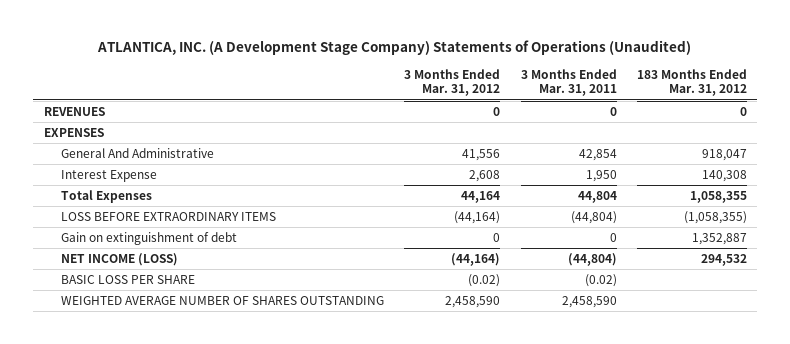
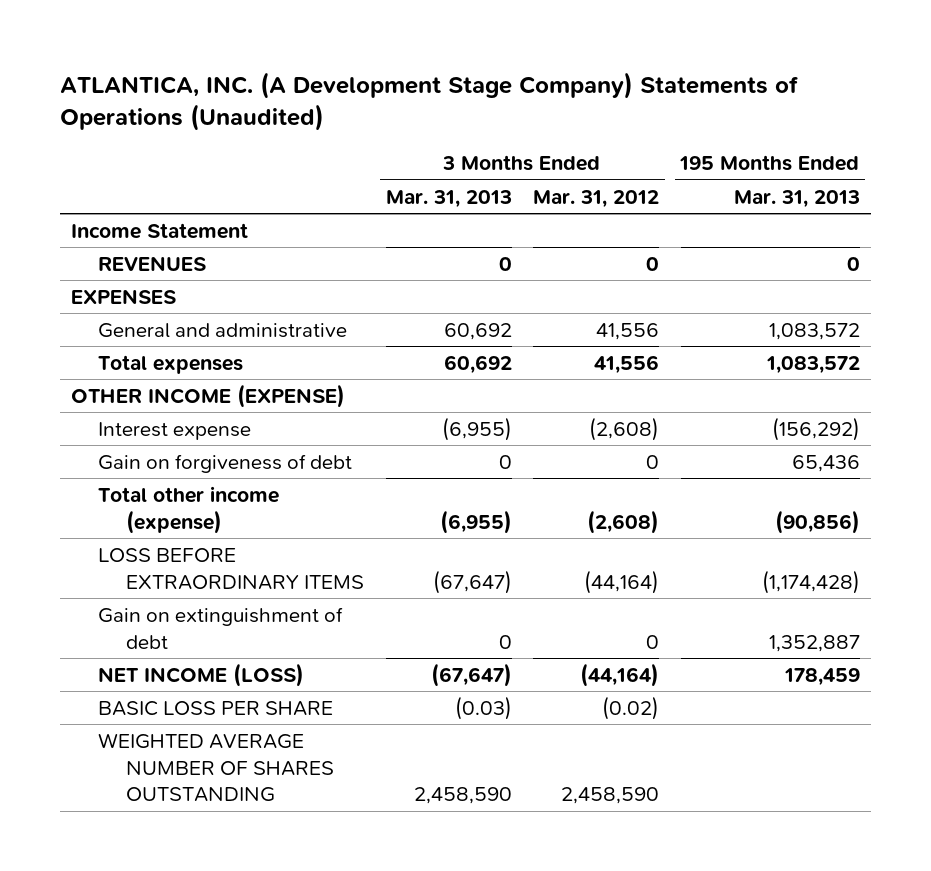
- | 3 Months Ended Mar. 31, 2012 | 3 Months Ended Mar. 31, 2011 | 183 Months Ended Mar. 31, 2012
+ | 3 Months Ended Mar. 31, 2013 | 3 Months Ended Mar. 31, 2012 | 195 Months Ended Mar. 31, 2013
+ Income Statement
- General And Administrative | 41,556 | 42,854 | 918,047
- Interest Expense | 2,608 | 1,950 | 140,308
- Total Expenses | 44,164 | 44,804 | 1,058,355
+ General and administrative | 60,692 | 41,556 | 1,083,572
+ Total expenses | 60,692 | 41,556 | 1,083,572
+ OTHER INCOME (EXPENSE)
+ Interest expense | (6,955) | (2,608) | (156,292)
+ Gain on forgiveness of debt | 0 | 0 | 65,436
+ Total other income (expense) | (6,955) | (2,608) | (90,856)

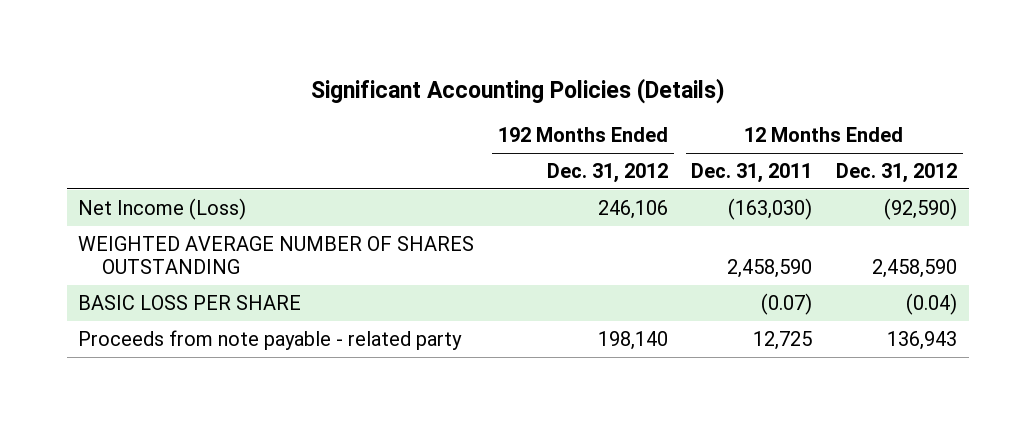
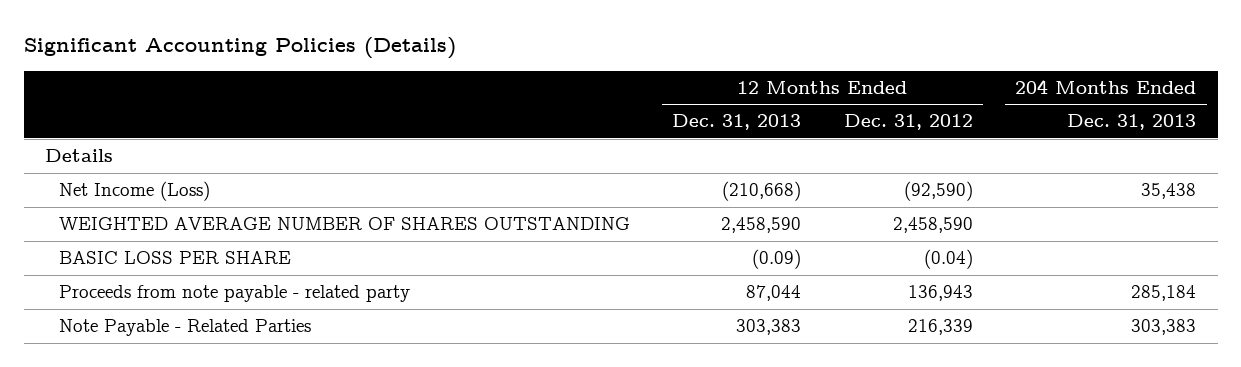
- | 192 Months Ended Dec. 31, 2012 | 12 Months Ended Dec. 31, 2011 | 12 Months Ended Dec. 31, 2012
+ | 12 Months Ended Dec. 31, 2013 | 12 Months Ended Dec. 31, 2012 | 204 Months Ended Dec. 31, 2013
+ Details
+ Note Payable - Related Parties | 303,383 | 216,339 | 303,383

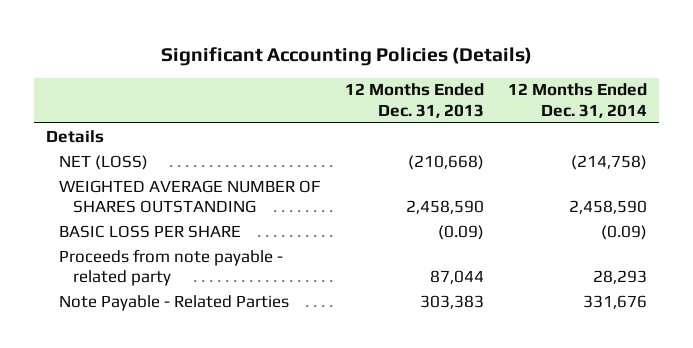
- | 12 Months Ended Dec. 31, 2013 | 12 Months Ended Dec. 31, 2012 | 204 Months Ended Dec. 31, 2013
+ | 12 Months Ended Dec. 31, 2013 | 12 Months Ended Dec. 31, 2014
- Net Income (Loss) | (210,668) | (92,590) | 35,438
+ NET (LOSS) | (210,668) | (214,758)

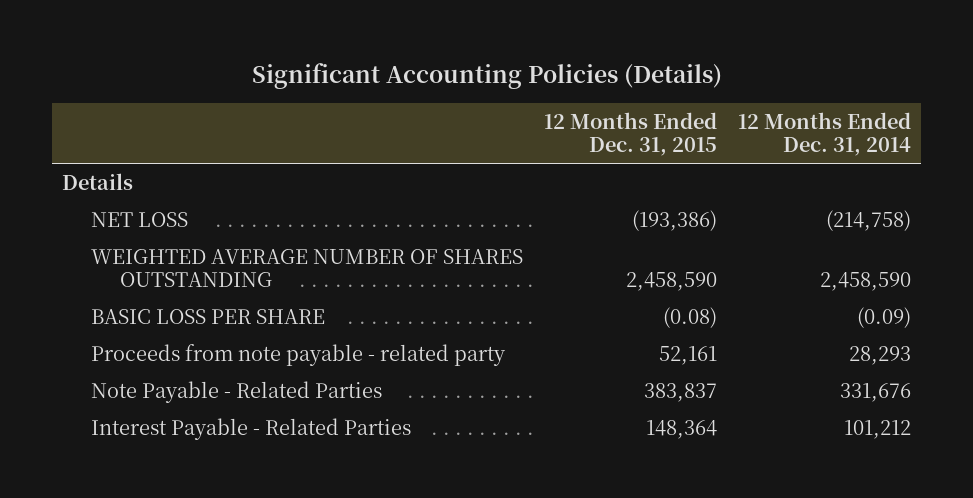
- | 12 Months Ended Dec. 31, 2013 | 12 Months Ended Dec. 31, 2014
+ | 12 Months Ended Dec. 31, 2015 | 12 Months Ended Dec. 31, 2014
- NET (LOSS) | (210,668) | (214,758)
+ NET LOSS | (193,386) | (214,758)
+ Interest Payable - Related Parties | 148,364 | 101,212

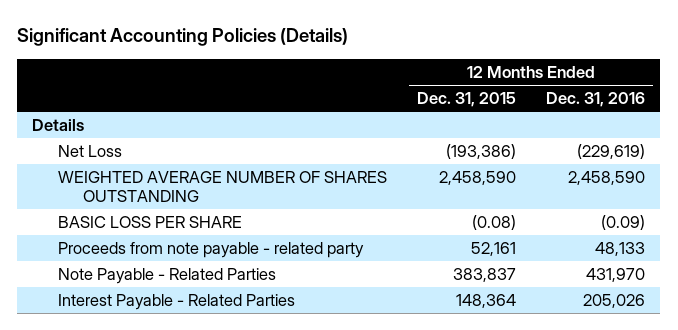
- | 12 Months Ended Dec. 31, 2015 | 12 Months Ended Dec. 31, 2014
+ | 12 Months Ended Dec. 31, 2015 | 12 Months Ended Dec. 31, 2016
- NET LOSS | (193,386) | (214,758)
+ Net Loss | (193,386) | (229,619)

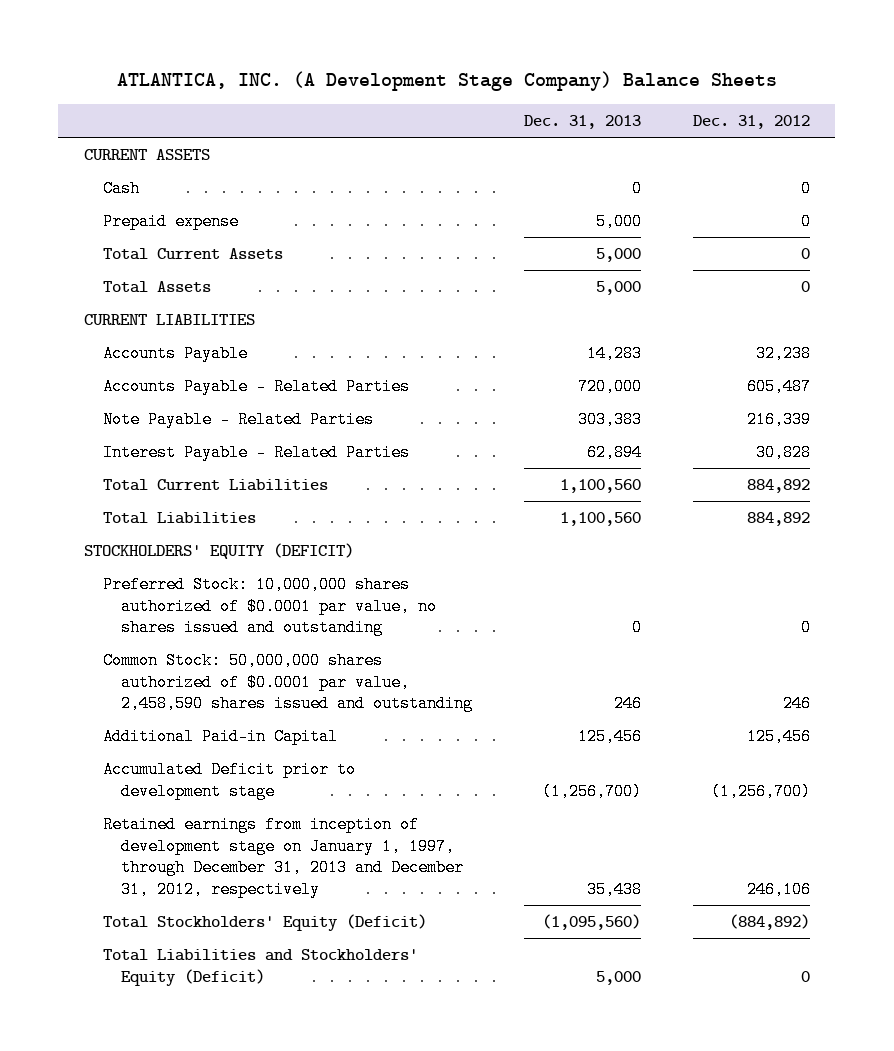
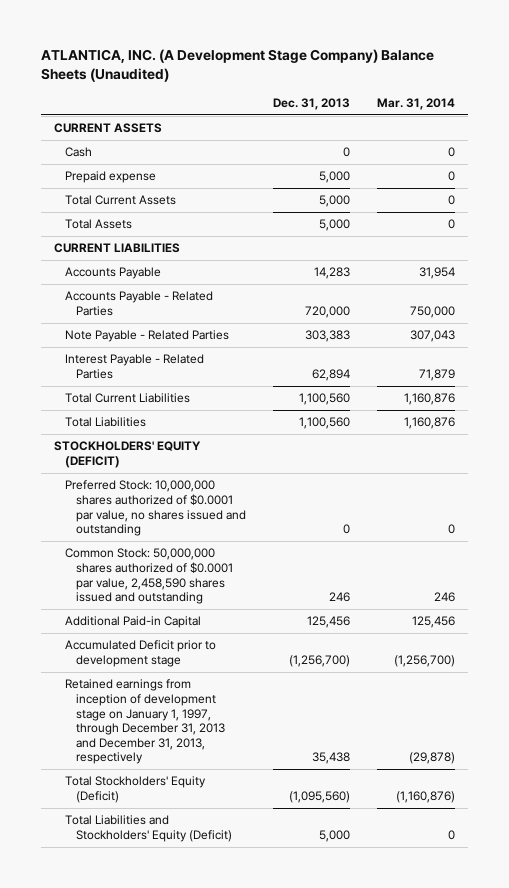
- ATLANTICA, INC. (A Development Stage Company) Balance Sheets
+ ATLANTICA, INC. (A Development Stage Company) Balance Sheets (Unaudited)
- | Dec. 31, 2013 | Dec. 31, 2012
+ | Dec. 31, 2013 | Mar. 31, 2014
- Retained earnings from inception of development stage on January 1, 1997, through December 31, 2013 and December 31, 2012, respectively | 35,438 | 246,106
+ Retained earnings from inception of development stage on January 1, 1997, through December 31, 2013 and December 31, 2013, respectively | 35,438 | (29,878)

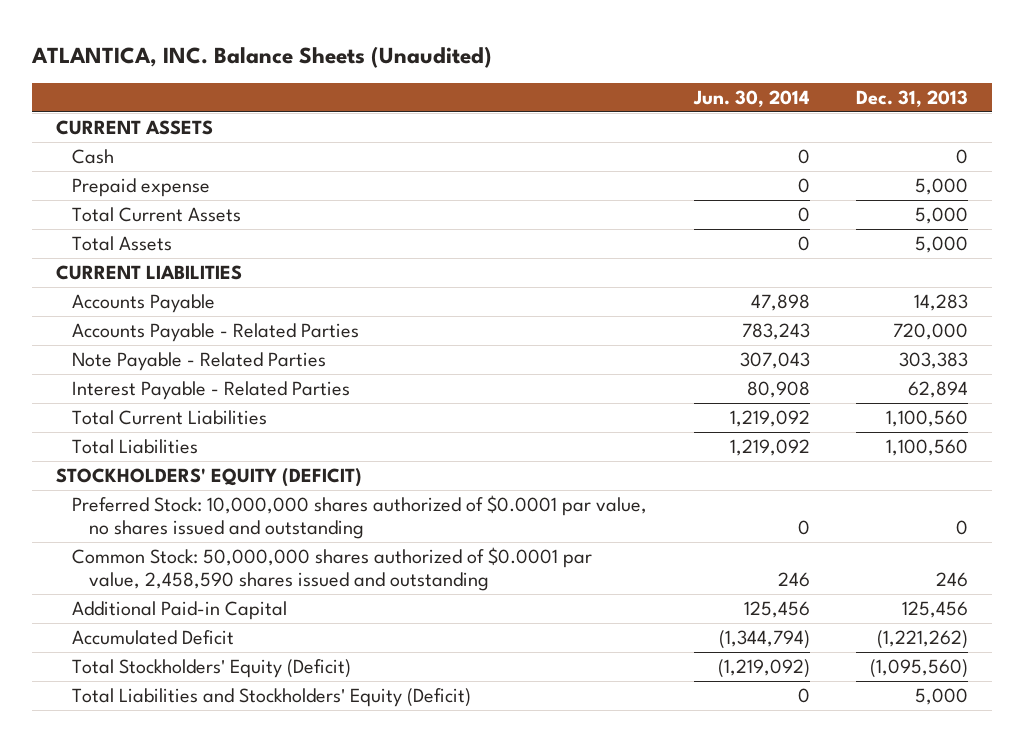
- ATLANTICA, INC. (A Development Stage Company) Balance Sheets (Unaudited)
+ ATLANTICA, INC. Balance Sheets (Unaudited)
- | Dec. 31, 2013 | Mar. 31, 2014
+ | Jun. 30, 2014 | Dec. 31, 2013
- Accumulated Deficit prior to development stage | (1,256,700) | (1,256,700)
- Retained earnings from inception of development stage on January 1, 1997, through December 31, 2013 and December 31, 2013, respectively | 35,438 | (29,878)
+ Accumulated Deficit | (1,344,794) | (1,221,262)

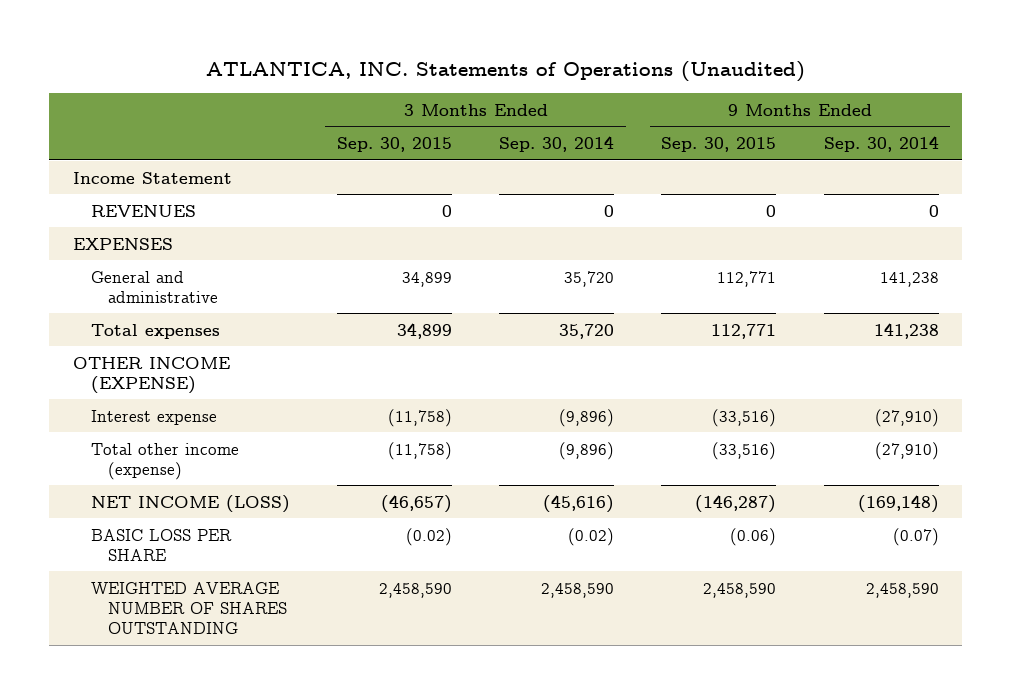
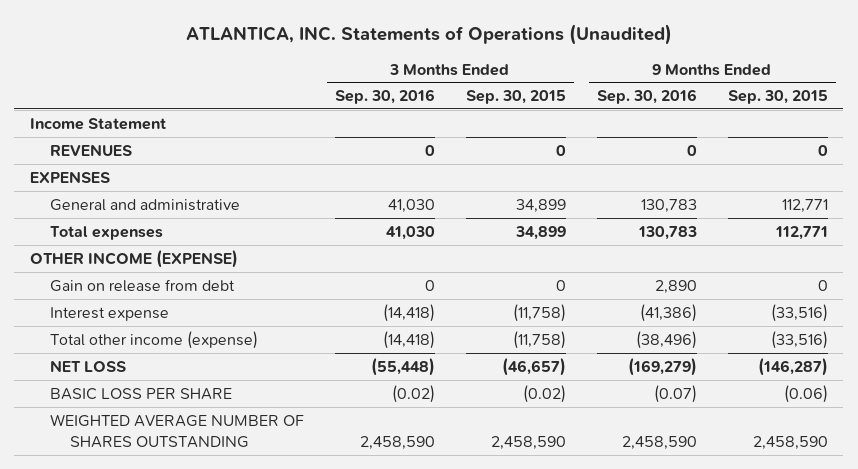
- | 3 Months Ended Sep. 30, 2015 | 3 Months Ended Sep. 30, 2014 | 9 Months Ended Sep. 30, 2015 | 9 Months Ended Sep. 30, 2014
+ | 3 Months Ended Sep. 30, 2016 | 3 Months Ended Sep. 30, 2015 | 9 Months Ended Sep. 30, 2016 | 9 Months Ended Sep. 30, 2015
+ Gain on release from debt | 0 | 0 | 2,890 | 0
- NET INCOME (LOSS) | (46,657) | (45,616) | (146,287) | (169,148)
+ NET LOSS | (55,448) | (46,657) | (169,279) | (146,287)

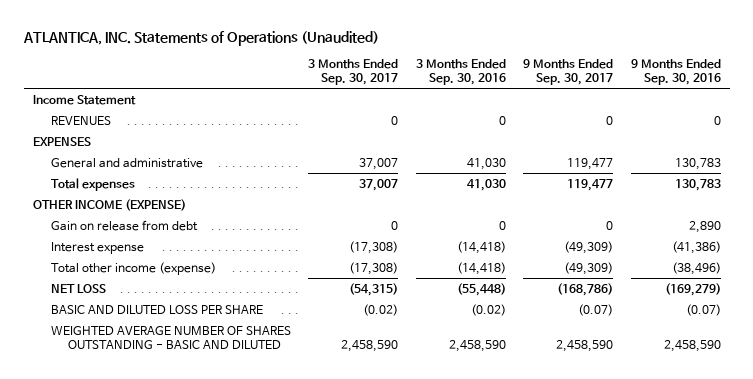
- | 3 Months Ended Sep. 30, 2016 | 3 Months Ended Sep. 30, 2015 | 9 Months Ended Sep. 30, 2016 | 9 Months Ended Sep. 30, 2015
+ | 3 Months Ended Sep. 30, 2017 | 3 Months Ended Sep. 30, 2016 | 9 Months Ended Sep. 30, 2017 | 9 Months Ended Sep. 30, 2016
- BASIC LOSS PER SHARE | (0.02) | (0.02) | (0.07) | (0.06)
- WEIGHTED AVERAGE NUMBER OF SHARES OUTSTANDING | 2,458,590 | 2,458,590 | 2,458,590 | 2,458,590
+ BASIC AND DILUTED LOSS PER SHARE | (0.02) | (0.02) | (0.07) | (0.07)
+ WEIGHTED AVERAGE NUMBER OF SHARES OUTSTANDING - BASIC AND DILUTED | 2,458,590 | 2,458,590 | 2,458,590 | 2,458,590

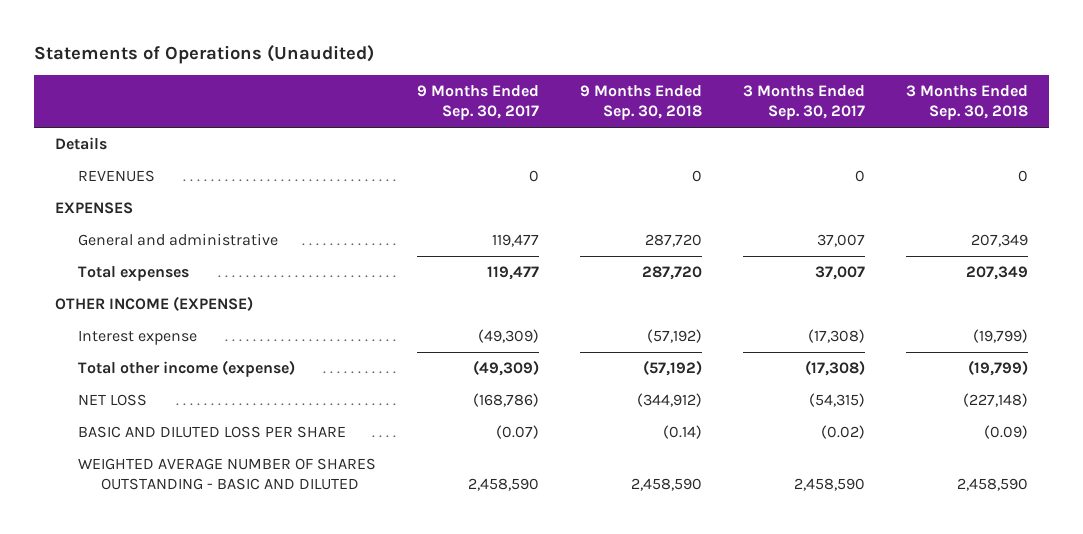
- ATLANTICA, INC. Statements of Operations (Unaudited)
+ Statements of Operations (Unaudited)
- | 3 Months Ended Sep. 30, 2017 | 3 Months Ended Sep. 30, 2016 | 9 Months Ended Sep. 30, 2017 | 9 Months Ended Sep. 30, 2016
+ | 9 Months Ended Sep. 30, 2017 | 9 Months Ended Sep. 30, 2018 | 3 Months Ended Sep. 30, 2017 | 3 Months Ended Sep. 30, 2018
- Income Statement
+ Details
- Gain on release from debt | 0 | 0 | 0 | 2,890

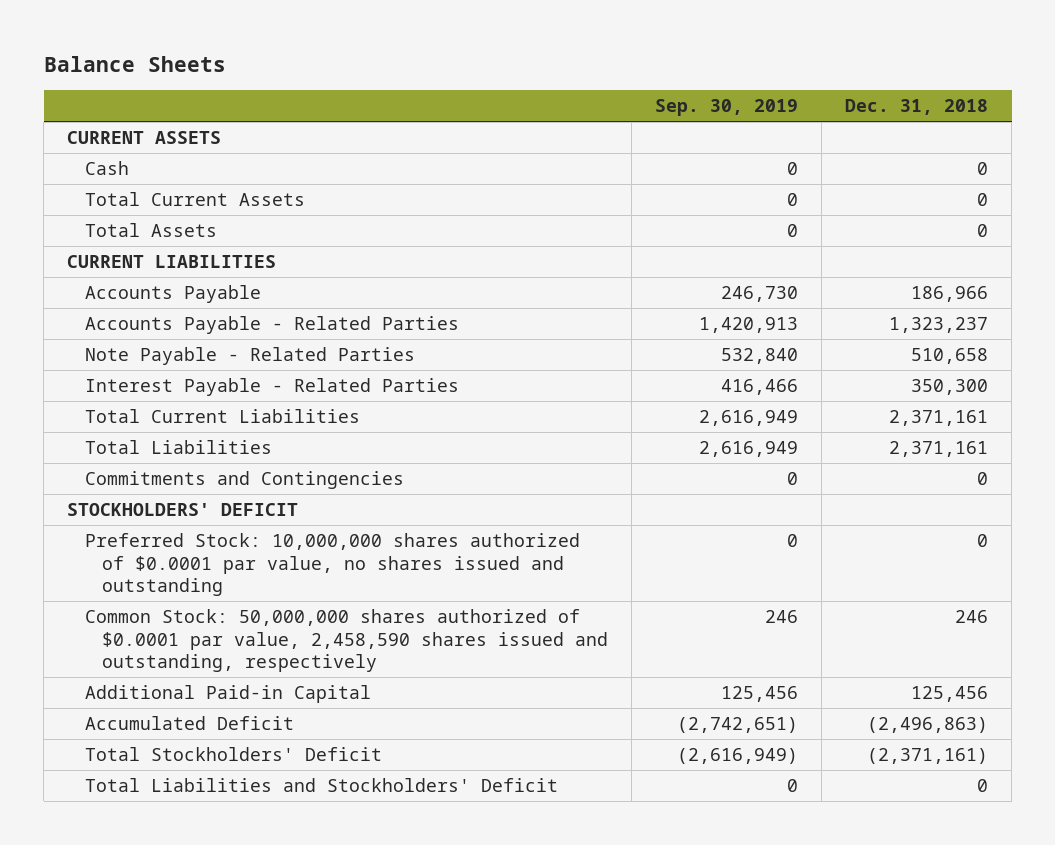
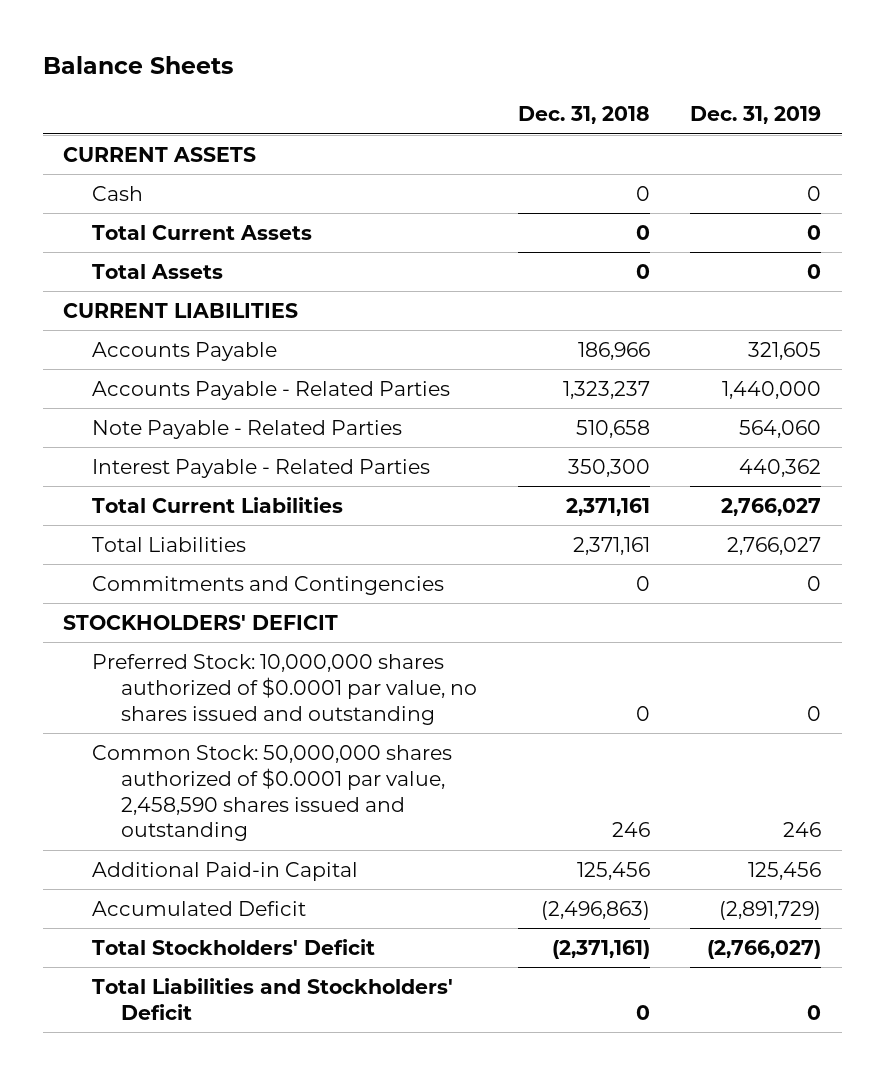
- | Sep. 30, 2019 | Dec. 31, 2018
+ | Dec. 31, 2018 | Dec. 31, 2019
- Common Stock: 50,000,000 shares authorized of $0.0001 par value, 2,458,590 shares issued and outstanding, respectively | 246 | 246
+ Common Stock: 50,000,000 shares authorized of $0.0001 par value, 2,458,590 shares issued and outstanding | 246 | 246

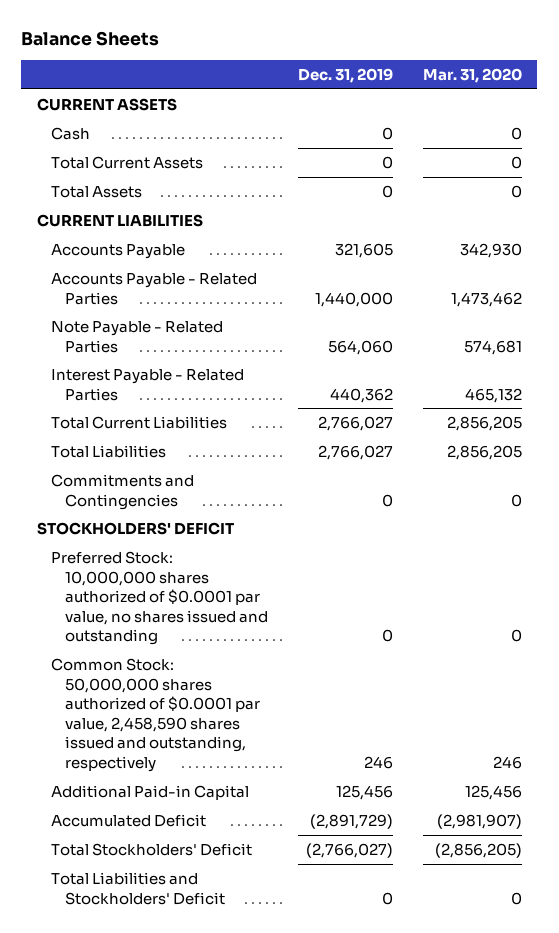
- | Dec. 31, 2018 | Dec. 31, 2019
+ | Dec. 31, 2019 | Mar. 31, 2020
- Common Stock: 50,000,000 shares authorized of $0.0001 par value, 2,458,590 shares issued and outstanding | 246 | 246
+ Common Stock: 50,000,000 shares authorized of $0.0001 par value, 2,458,590 shares issued and outstanding, respectively | 246 | 246

